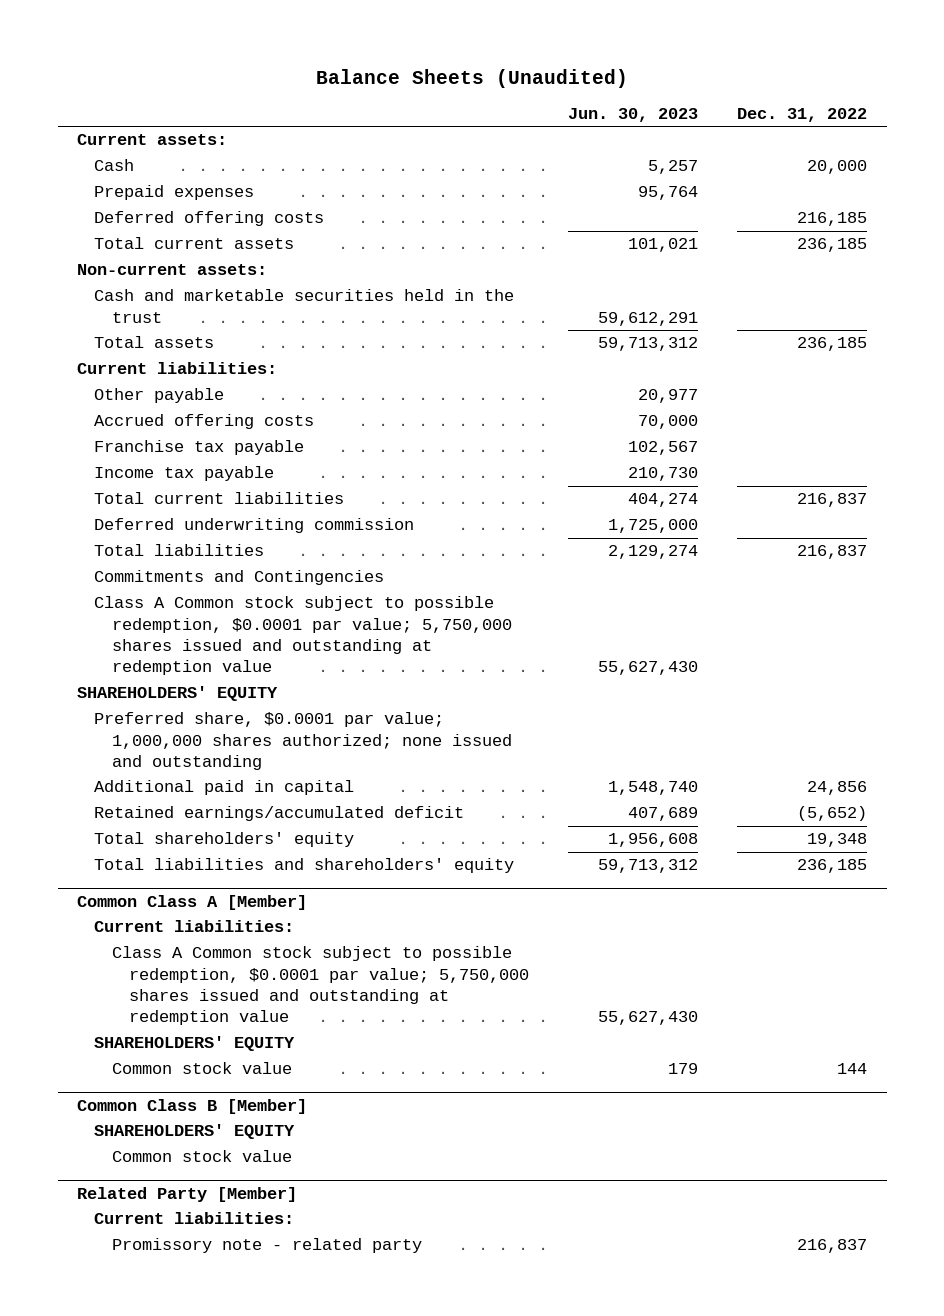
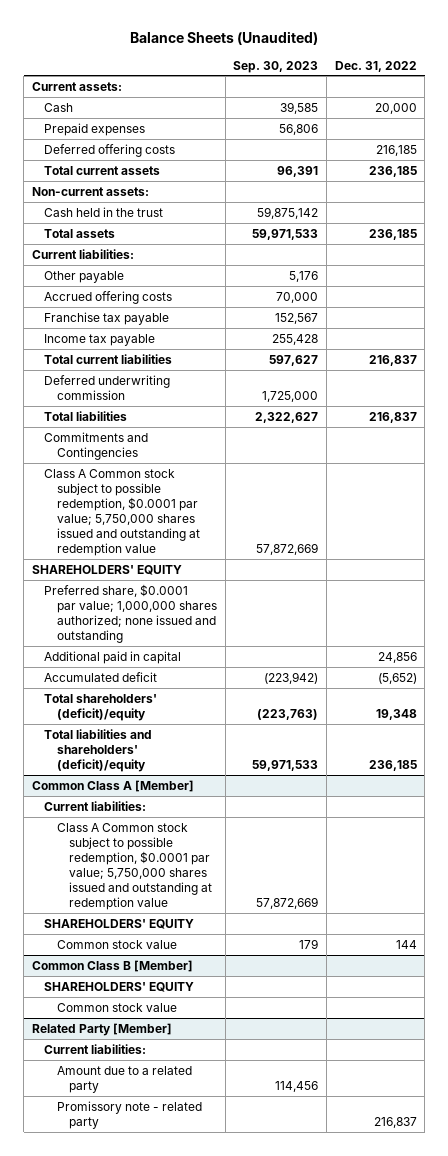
- | Jun. 30, 2023 | Dec. 31, 2022
+ | Sep. 30, 2023 | Dec. 31, 2022
- Cash and marketable securities held in the trust | 59,612,291 |
+ Cash held in the trust | 59,875,142 |
- Retained earnings/accumulated deficit | 407,689 | (5,652)
- Total shareholders' equity | 1,956,608 | 19,348
- Total liabilities and shareholders' equity | 59,713,312 | 236,185
+ Accumulated deficit | (223,942) | (5,652)
+ Total shareholders' (deficit)/equity | (223,763) | 19,348
+ Total liabilities and shareholders' (deficit)/equity | 59,971,533 | 236,185
@ Related Party [Member]
+ Amount due to a related party | 114,456 |

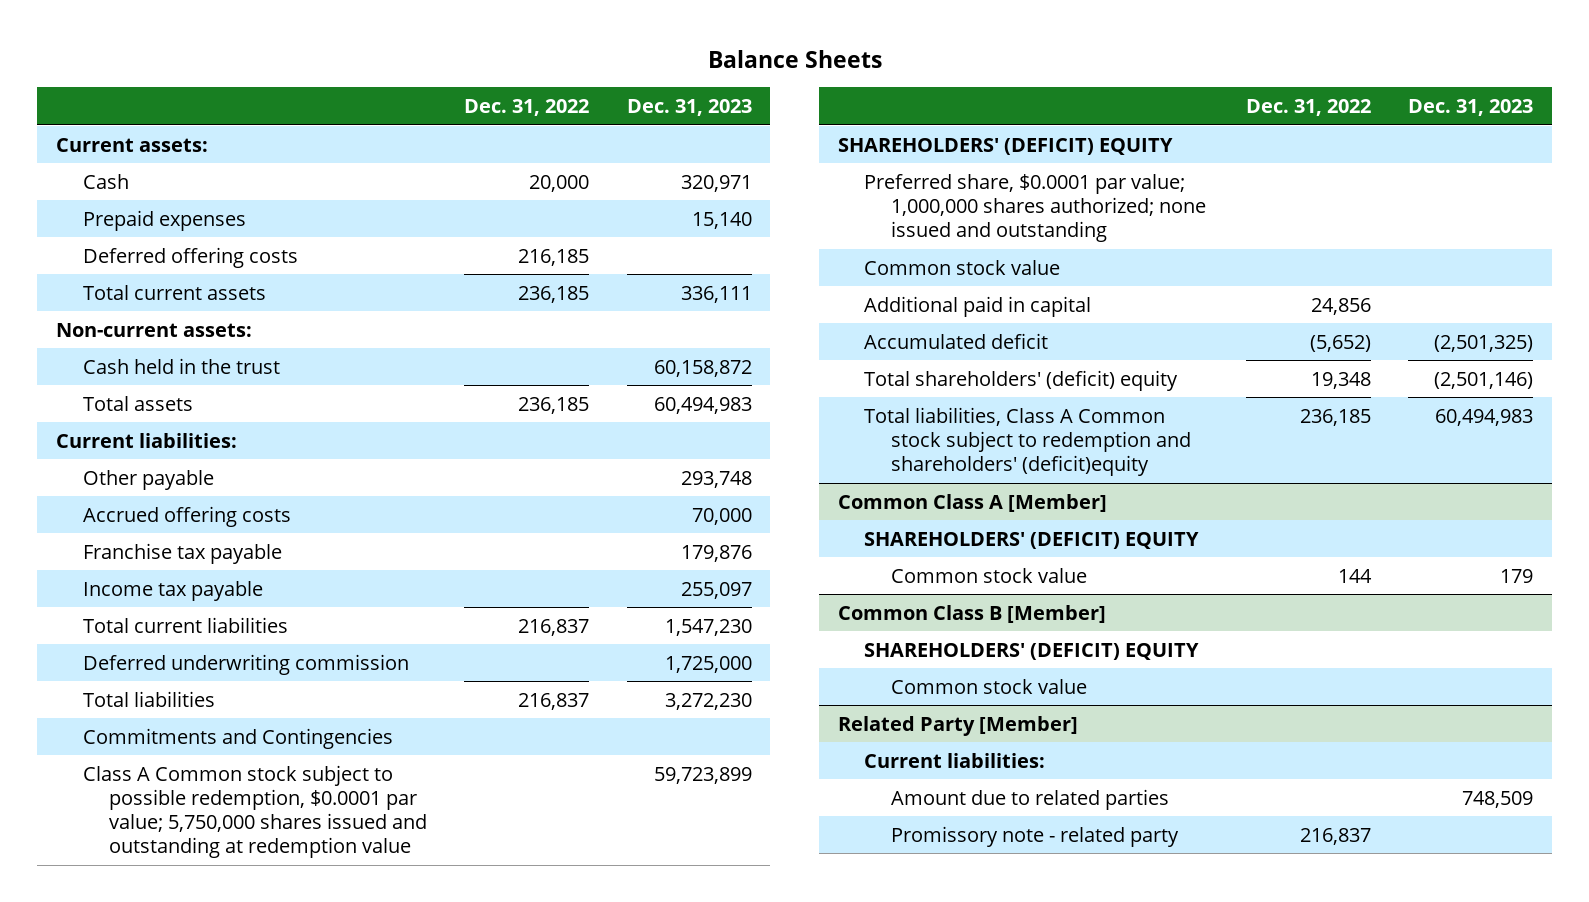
- Balance Sheets (Unaudited)
+ Balance Sheets
- | Sep. 30, 2023 | Dec. 31, 2022
+ | Dec. 31, 2022 | Dec. 31, 2023
- SHAREHOLDERS' EQUITY
+ SHAREHOLDERS' (DEFICIT) EQUITY
+ Common stock value
- Total shareholders' (deficit)/equity | (223,763) | 19,348
- Total liabilities and shareholders' (deficit)/equity | 59,971,533 | 236,185
+ Total shareholders' (deficit) equity | 19,348 | (2,501,146)
+ Total liabilities, Class A Common stock subject to redemption and shareholders' (deficit)equity | 236,185 | 60,494,983
@ Common Class A [Member]
- Current liabilities:
- Class A Common stock subject to possible redemption, $0.0001 par value; 5,750,000 shares issued and outstanding at redemption value | 57,872,669 |
- SHAREHOLDERS' EQUITY
+ SHAREHOLDERS' (DEFICIT) EQUITY
@ Common Class B [Member]
- SHAREHOLDERS' EQUITY
+ SHAREHOLDERS' (DEFICIT) EQUITY
@ Related Party [Member]
- Amount due to a related party | 114,456 |
+ Amount due to related parties | | 748,509

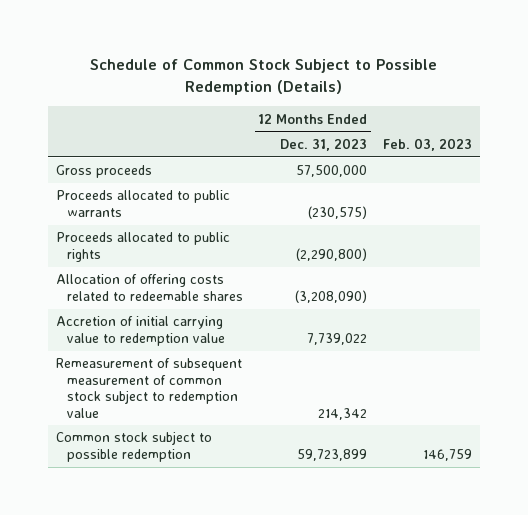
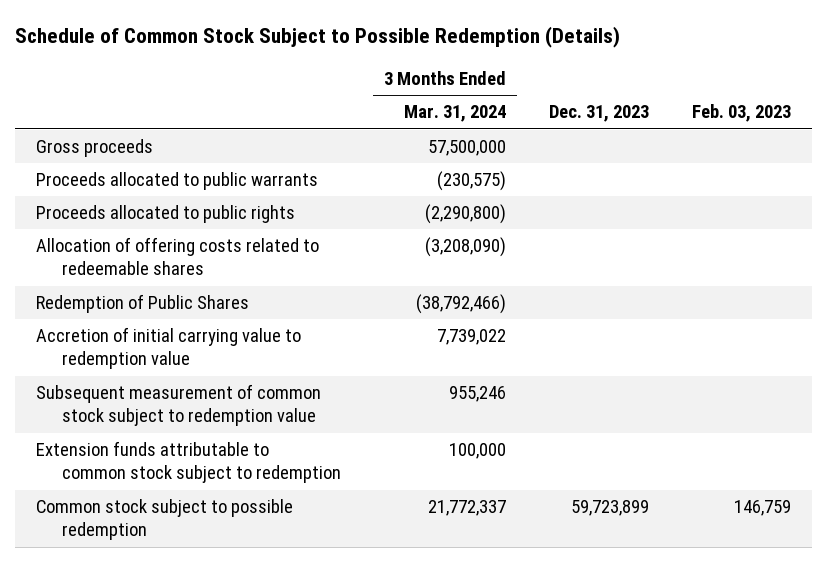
- | 12 Months Ended Dec. 31, 2023 | Feb. 03, 2023
+ | 3 Months Ended Mar. 31, 2024 | Dec. 31, 2023 | Feb. 03, 2023
+ Redemption of Public Shares | (38,792,466) | |
- Remeasurement of subsequent measurement of common stock subject to redemption value | 214,342 |
+ Subsequent measurement of common stock subject to redemption value | 955,246 | |
+ Extension funds attributable to common stock subject to redemption | 100,000 | |

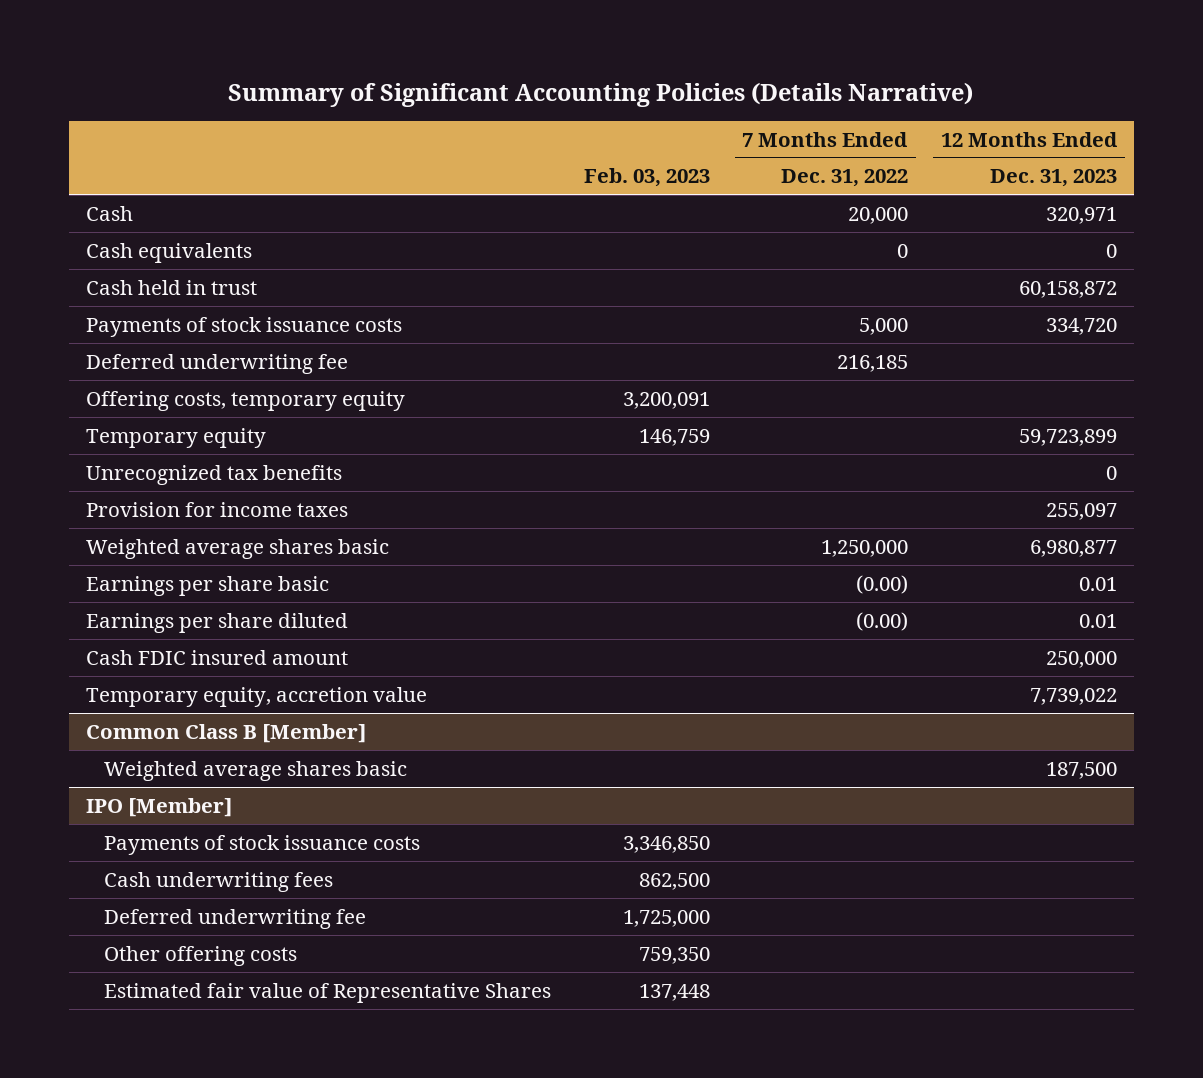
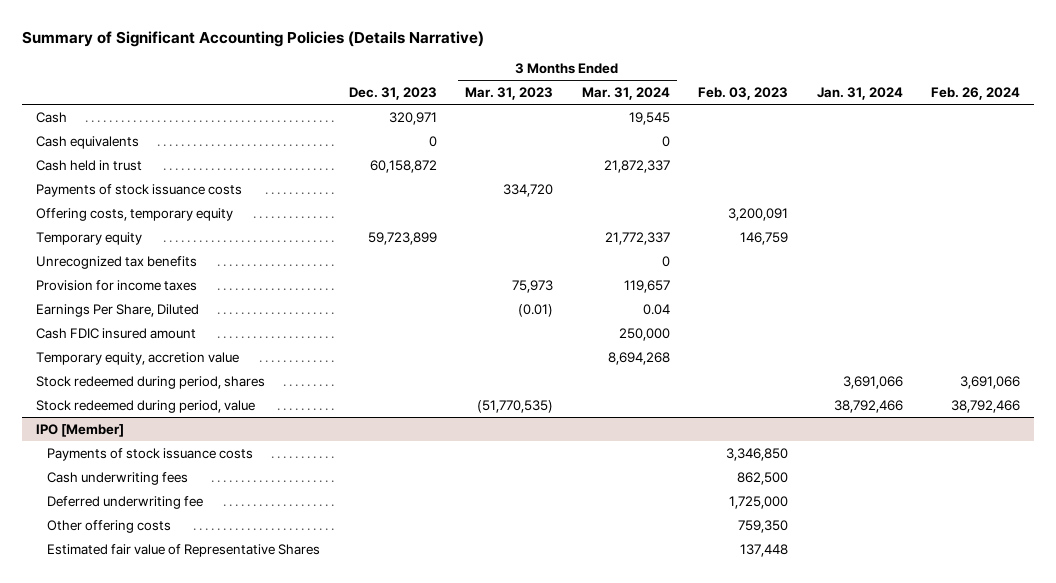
- | Feb. 03, 2023 | 7 Months Ended Dec. 31, 2022 | 12 Months Ended Dec. 31, 2023
+ | Dec. 31, 2023 | 3 Months Ended Mar. 31, 2023 | 3 Months Ended Mar. 31, 2024 | Feb. 03, 2023 | Jan. 31, 2024 | Feb. 26, 2024
- Deferred underwriting fee | | 216,185 |
- Weighted average shares basic | | 1,250,000 | 6,980,877
- Earnings per share basic | | (0.00) | 0.01
- Earnings per share diluted | | (0.00) | 0.01
+ Earnings Per Share, Diluted | | (0.01) | 0.04 | | |
- Common Class B [Member]
- Weighted average shares basic | | | 187,500
+ Stock redeemed during period, shares | | | | | 3,691,066 | 3,691,066
+ Stock redeemed during period, value | | (51,770,535) | | | 38,792,466 | 38,792,466

